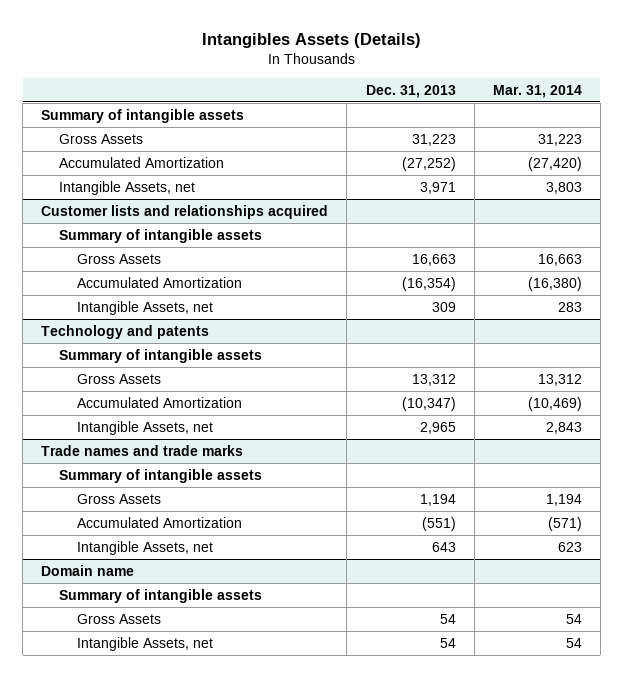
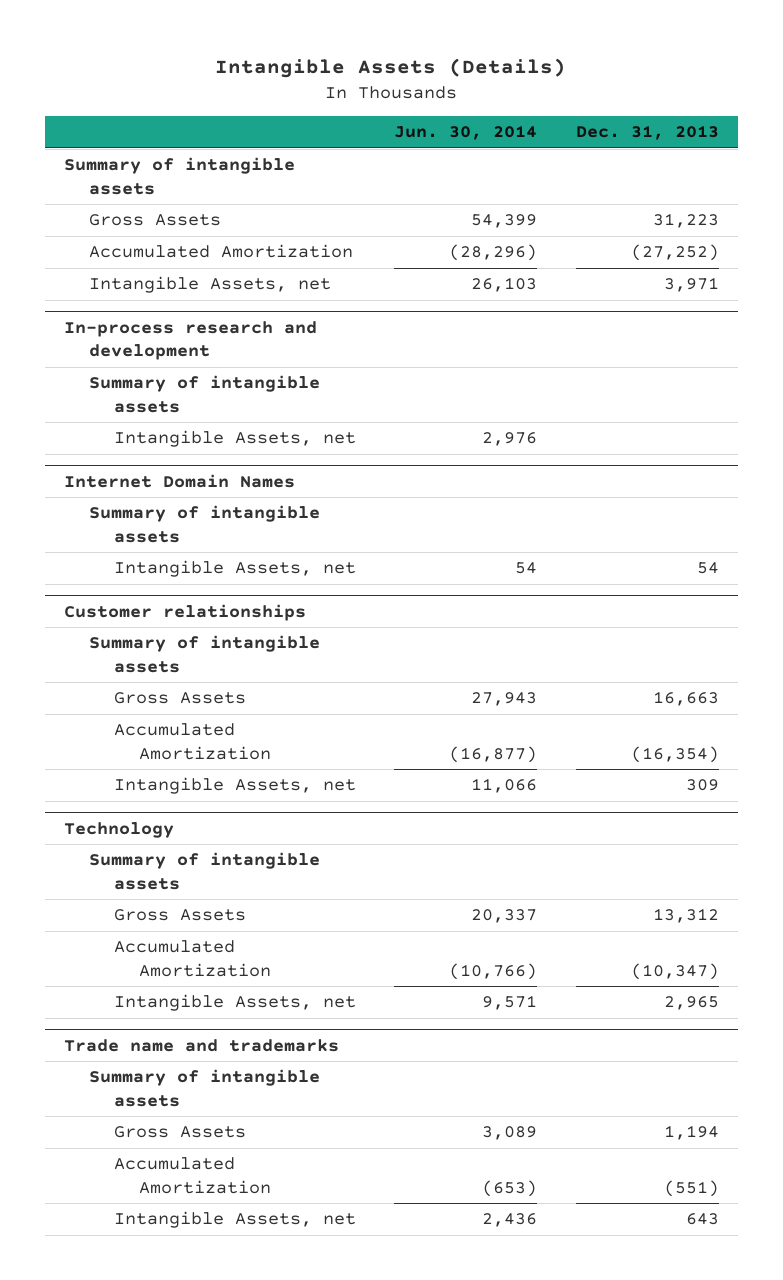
- Intangibles Assets (Details)
+ Intangible Assets (Details)
- | Dec. 31, 2013 | Mar. 31, 2014
+ | Jun. 30, 2014 | Dec. 31, 2013
- Customer lists and relationships acquired
+ In-process research and development
+ Intangible Assets, net | 2,976 |
+ Internet Domain Names
+ Summary of intangible assets
+ Intangible Assets, net | 54 | 54
+ Customer relationships
+ Summary of intangible assets
- Technology and patents
+ Technology
- Trade names and trade marks
+ Trade name and trademarks
- Domain name
- Summary of intangible assets
- Gross Assets | 54 | 54
- Intangible Assets, net | 54 | 54

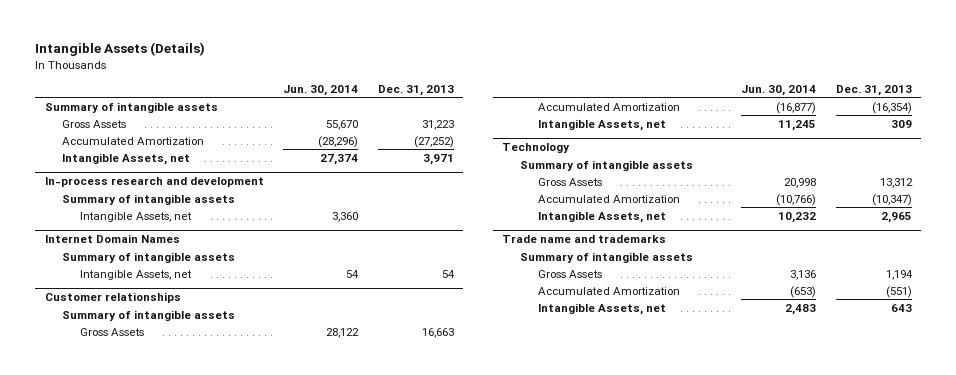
- Gross Assets | 54,399 | 31,223
+ Gross Assets | 55,670 | 31,223
- Intangible Assets, net | 26,103 | 3,971
+ Intangible Assets, net | 27,374 | 3,971
@ In-process research and development
- Intangible Assets, net | 2,976 |
+ Intangible Assets, net | 3,360 |
@ Customer relationships
- Gross Assets | 27,943 | 16,663
+ Gross Assets | 28,122 | 16,663
- Intangible Assets, net | 11,066 | 309
+ Intangible Assets, net | 11,245 | 309
@ Technology
- Gross Assets | 20,337 | 13,312
+ Gross Assets | 20,998 | 13,312
- Intangible Assets, net | 9,571 | 2,965
+ Intangible Assets, net | 10,232 | 2,965
@ Trade name and trademarks
- Gross Assets | 3,089 | 1,194
+ Gross Assets | 3,136 | 1,194
- Intangible Assets, net | 2,436 | 643
+ Intangible Assets, net | 2,483 | 643

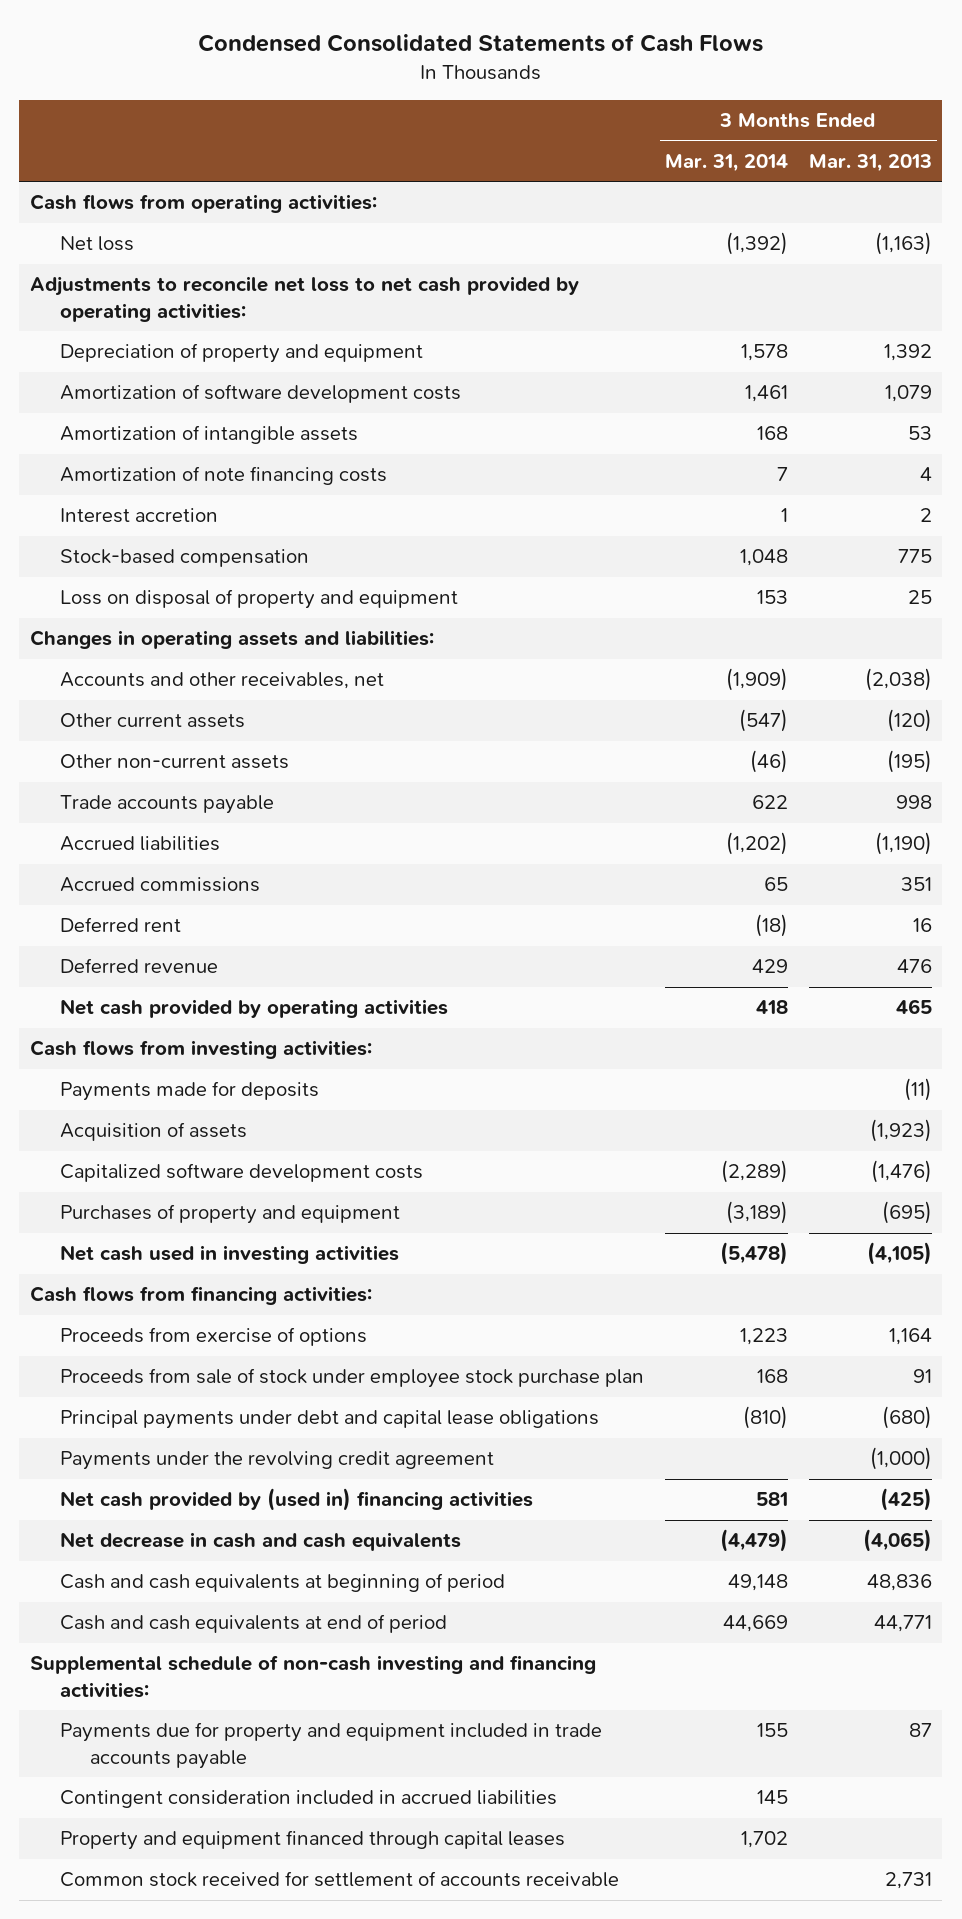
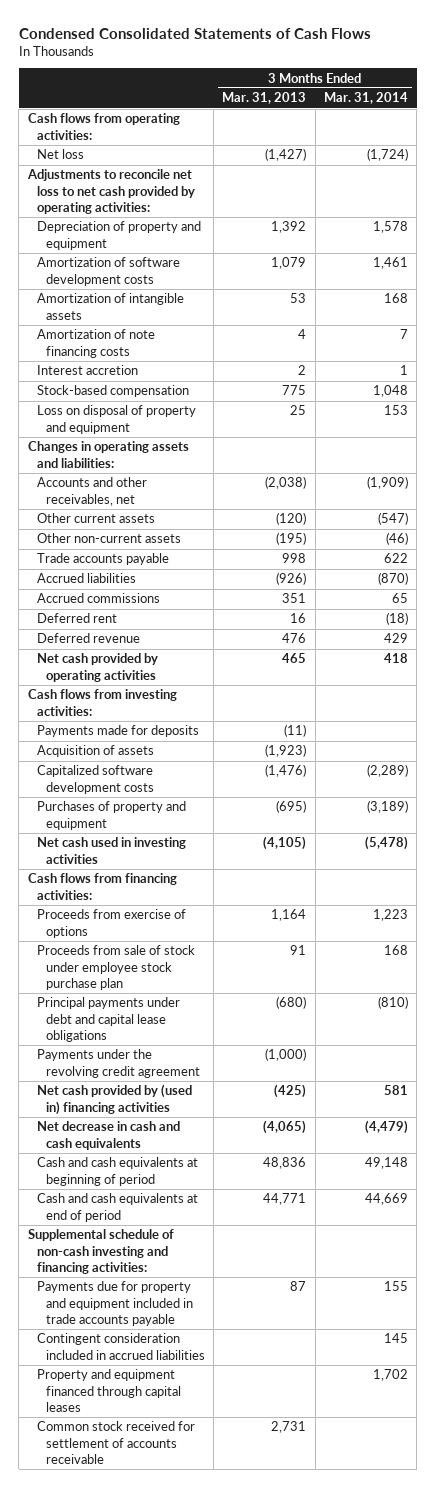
- | 3 Months Ended Mar. 31, 2014 | 3 Months Ended Mar. 31, 2013
+ | 3 Months Ended Mar. 31, 2013 | 3 Months Ended Mar. 31, 2014
- Net loss | (1,392) | (1,163)
+ Net loss | (1,427) | (1,724)
- Accrued liabilities | (1,202) | (1,190)
+ Accrued liabilities | (926) | (870)

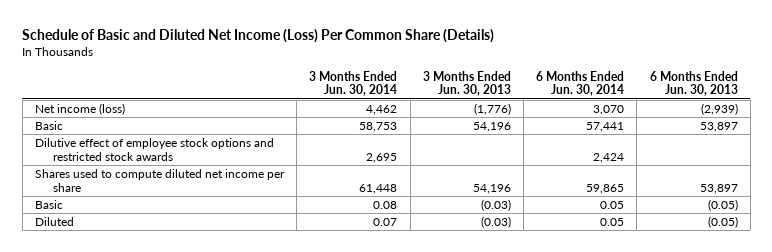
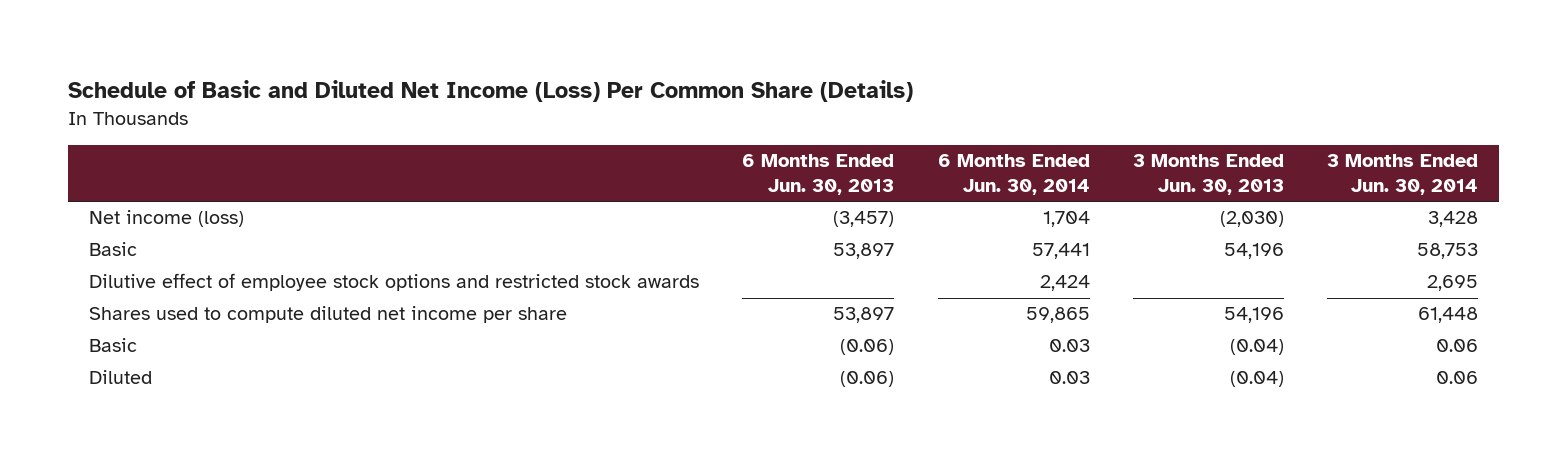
- | 3 Months Ended Jun. 30, 2014 | 3 Months Ended Jun. 30, 2013 | 6 Months Ended Jun. 30, 2014 | 6 Months Ended Jun. 30, 2013
+ | 6 Months Ended Jun. 30, 2013 | 6 Months Ended Jun. 30, 2014 | 3 Months Ended Jun. 30, 2013 | 3 Months Ended Jun. 30, 2014
- Net income (loss) | 4,462 | (1,776) | 3,070 | (2,939)
+ Net income (loss) | (3,457) | 1,704 | (2,030) | 3,428
- Basic | 0.08 | (0.03) | 0.05 | (0.05)
- Diluted | 0.07 | (0.03) | 0.05 | (0.05)
+ Basic | (0.06) | 0.03 | (0.04) | 0.06
+ Diluted | (0.06) | 0.03 | (0.04) | 0.06

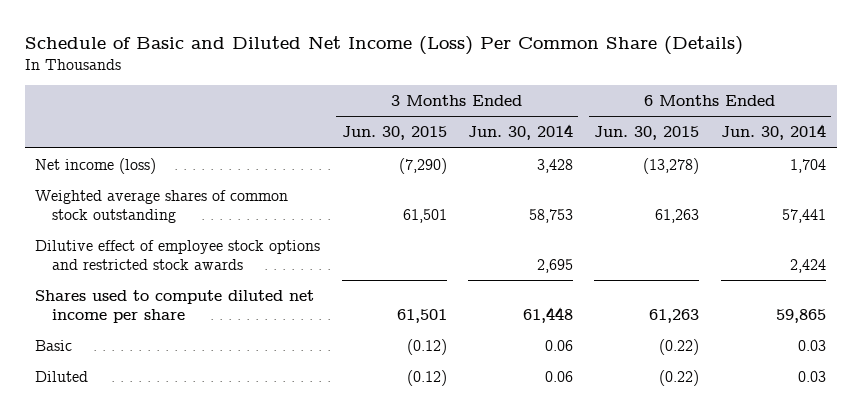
- | 6 Months Ended Jun. 30, 2013 | 6 Months Ended Jun. 30, 2014 | 3 Months Ended Jun. 30, 2013 | 3 Months Ended Jun. 30, 2014
+ | 3 Months Ended Jun. 30, 2015 | 3 Months Ended Jun. 30, 2014 | 6 Months Ended Jun. 30, 2015 | 6 Months Ended Jun. 30, 2014
- Basic | 53,897 | 57,441 | 54,196 | 58,753
+ Weighted average shares of common stock outstanding | 61,501 | 58,753 | 61,263 | 57,441

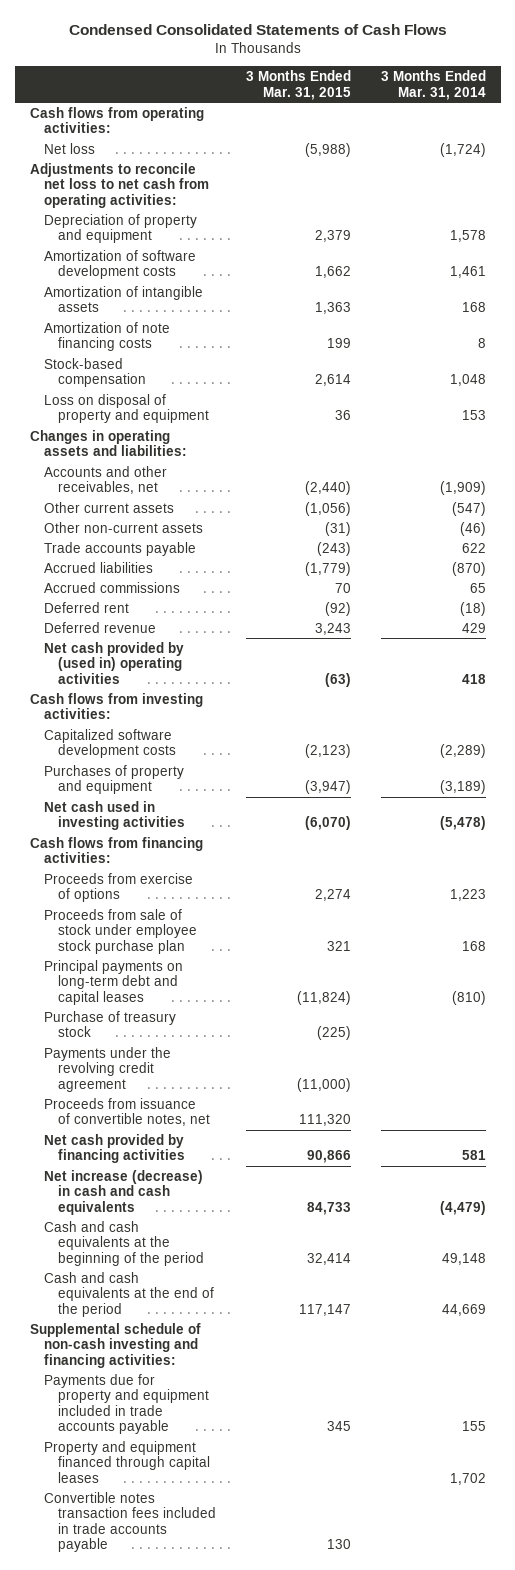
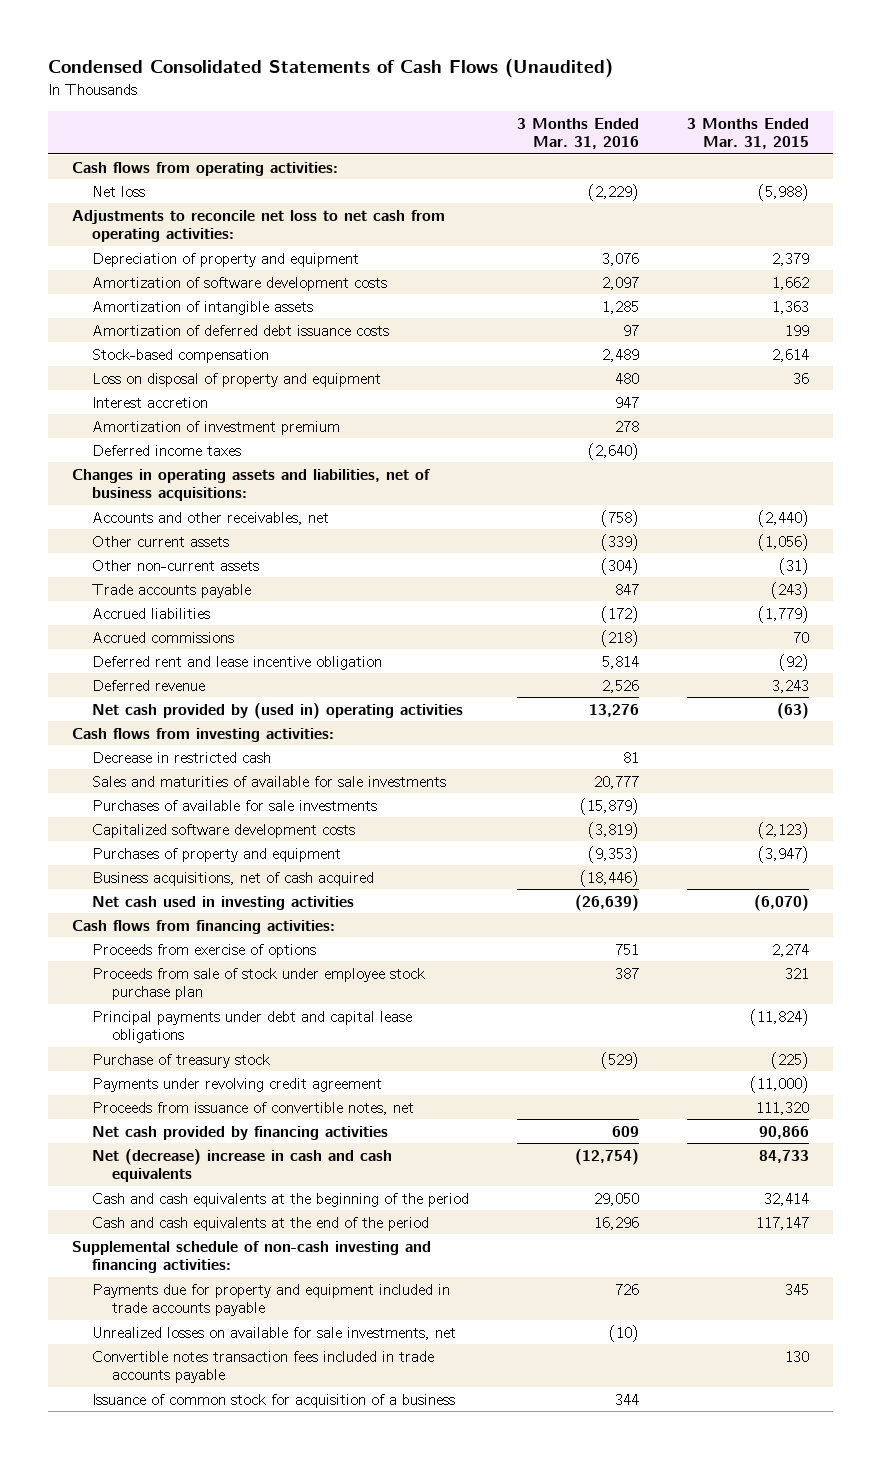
- Condensed Consolidated Statements of Cash Flows
+ Condensed Consolidated Statements of Cash Flows (Unaudited)
- | 3 Months Ended Mar. 31, 2015 | 3 Months Ended Mar. 31, 2014
+ | 3 Months Ended Mar. 31, 2016 | 3 Months Ended Mar. 31, 2015
- Amortization of note financing costs | 199 | 8
+ Amortization of deferred debt issuance costs | 97 | 199
- Changes in operating assets and liabilities:
+ Interest accretion | 947 |
+ Amortization of investment premium | 278 |
+ Deferred income taxes | (2,640) |
+ Changes in operating assets and liabilities, net of business acquisitions:
- Deferred rent | (92) | (18)
+ Deferred rent and lease incentive obligation | 5,814 | (92)
+ Decrease in restricted cash | 81 |
+ Sales and maturities of available for sale investments | 20,777 |
+ Purchases of available for sale investments | (15,879) |
+ Business acquisitions, net of cash acquired | (18,446) |
- Principal payments on long-term debt and capital leases | (11,824) | (810)
+ Principal payments under debt and capital lease obligations | | (11,824)
- Payments under the revolving credit agreement | (11,000) |
+ Payments under revolving credit agreement | | (11,000)
- Net increase (decrease) in cash and cash equivalents | 84,733 | (4,479)
+ Net (decrease) increase in cash and cash equivalents | (12,754) | 84,733
- Property and equipment financed through capital leases | | 1,702
+ Unrealized losses on available for sale investments, net | (10) |
+ Issuance of common stock for acquisition of a business | 344 |

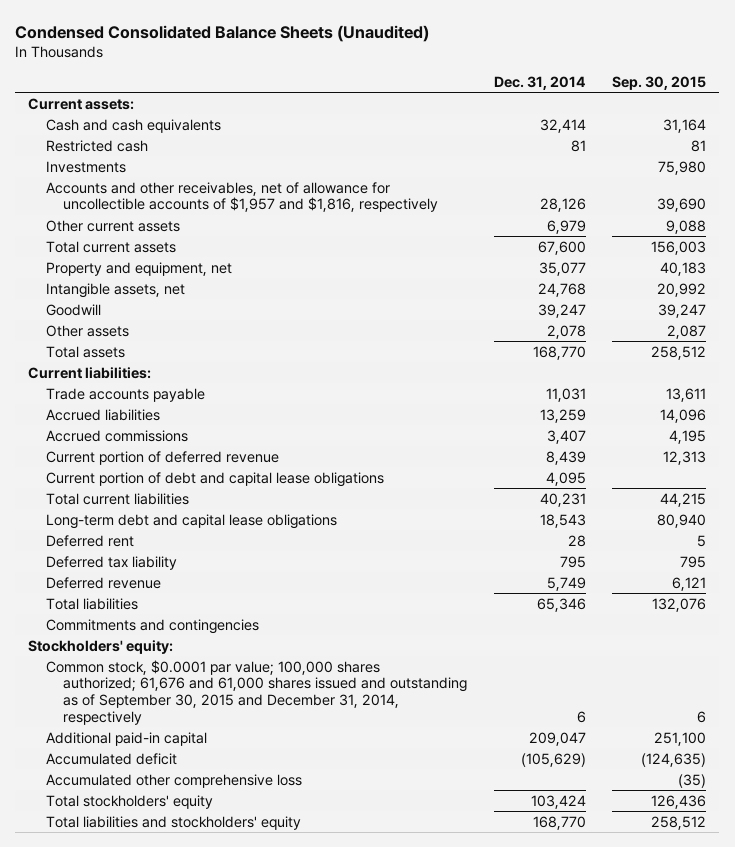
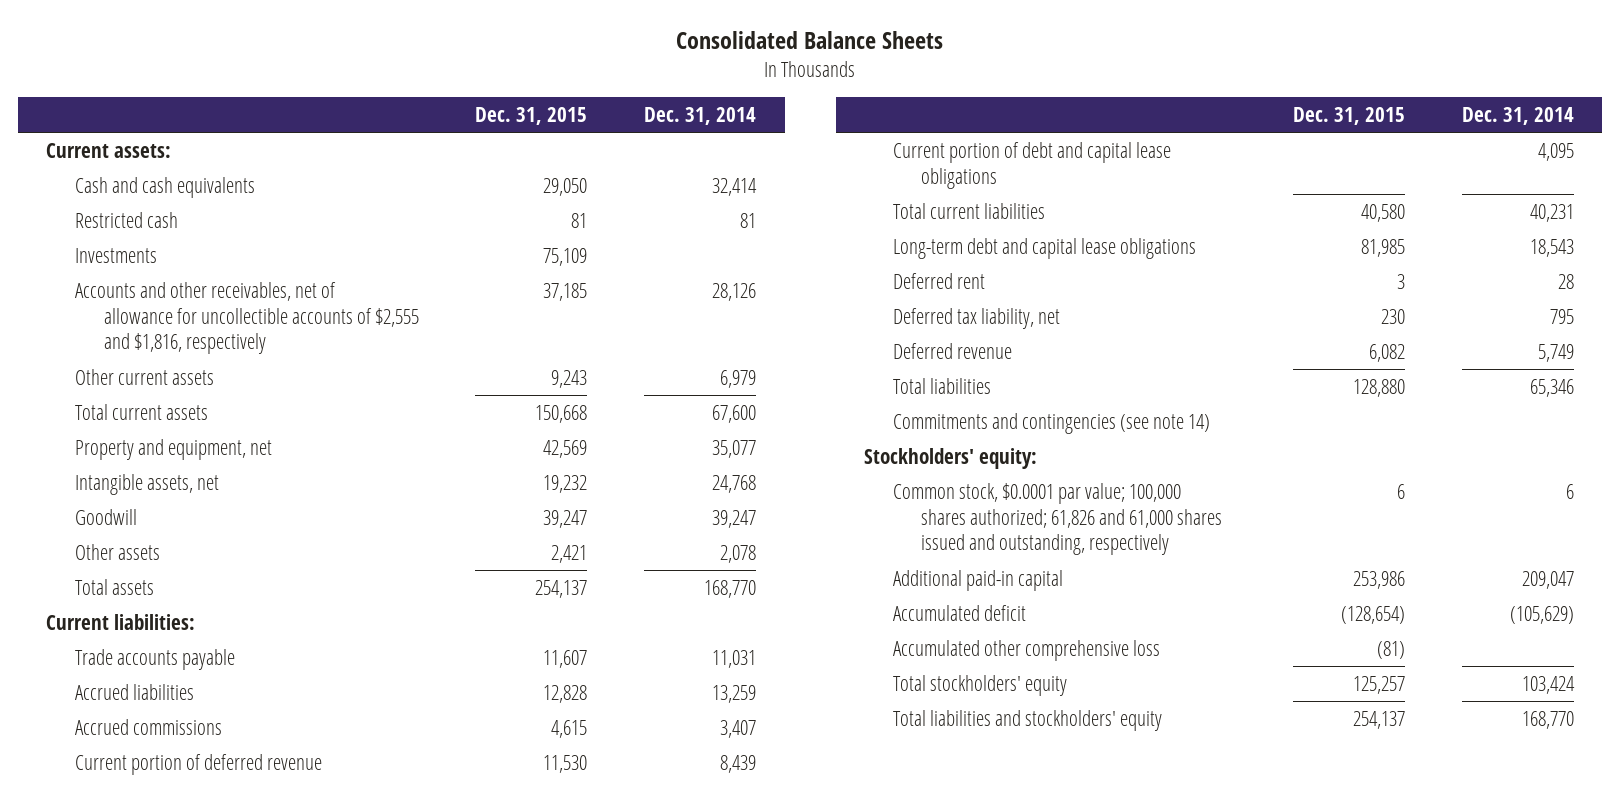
- Condensed Consolidated Balance Sheets (Unaudited)
+ Consolidated Balance Sheets
- | Dec. 31, 2014 | Sep. 30, 2015
+ | Dec. 31, 2015 | Dec. 31, 2014
- Accounts and other receivables, net of allowance for uncollectible accounts of $1,957 and $1,816, respectively | 28,126 | 39,690
+ Accounts and other receivables, net of allowance for uncollectible accounts of $2,555 and $1,816, respectively | 37,185 | 28,126
- Deferred tax liability | 795 | 795
+ Deferred tax liability, net | 230 | 795
- Commitments and contingencies
+ Commitments and contingencies (see note 14)
- Common stock, $0.0001 par value; 100,000 shares authorized; 61,676 and 61,000 shares issued and outstanding as of September 30, 2015 and December 31, 2014, respectively | 6 | 6
+ Common stock, $0.0001 par value; 100,000 shares authorized; 61,826 and 61,000 shares issued and outstanding, respectively | 6 | 6

